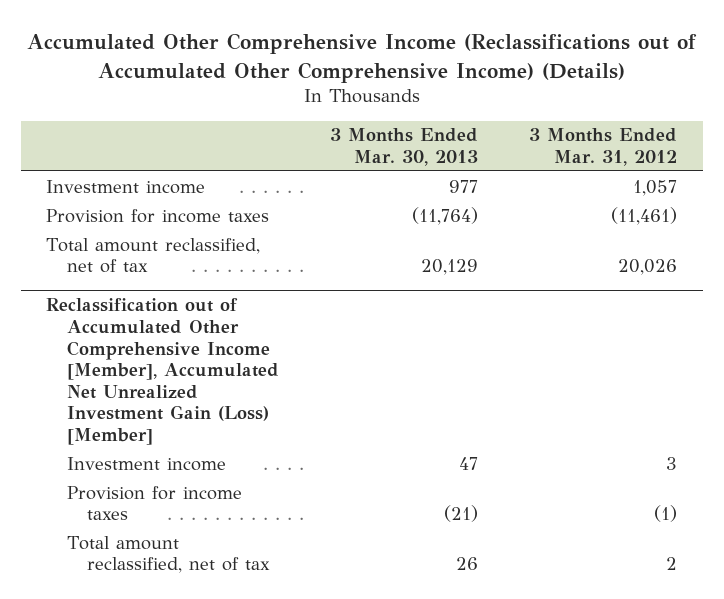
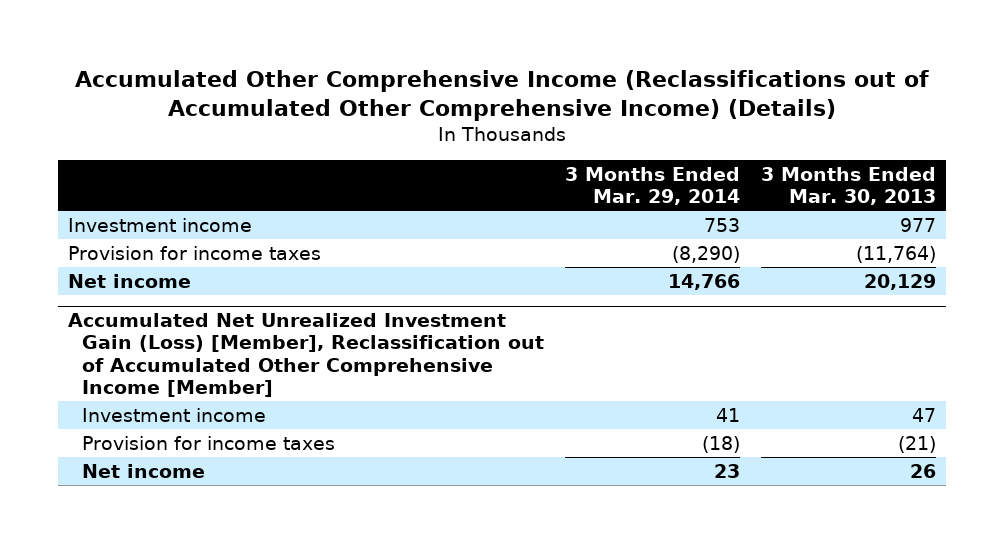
- | 3 Months Ended Mar. 30, 2013 | 3 Months Ended Mar. 31, 2012
+ | 3 Months Ended Mar. 29, 2014 | 3 Months Ended Mar. 30, 2013
- Total amount reclassified, net of tax | 20,129 | 20,026
- Reclassification out of Accumulated Other Comprehensive Income [Member], Accumulated Net Unrealized Investment Gain (Loss) [Member]
+ Net income | 14,766 | 20,129
+ Accumulated Net Unrealized Investment Gain (Loss) [Member], Reclassification out of Accumulated Other Comprehensive Income [Member]
- Total amount reclassified, net of tax | 26 | 2
+ Net income | 23 | 26

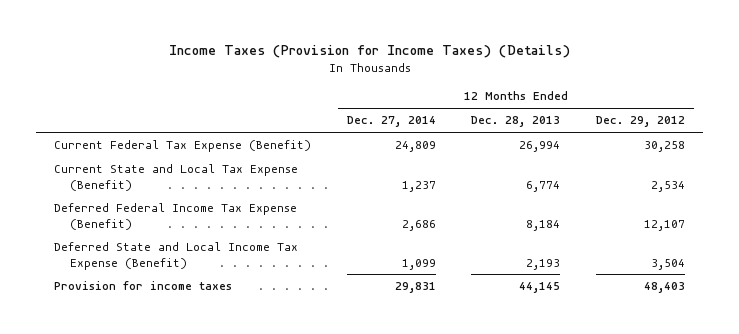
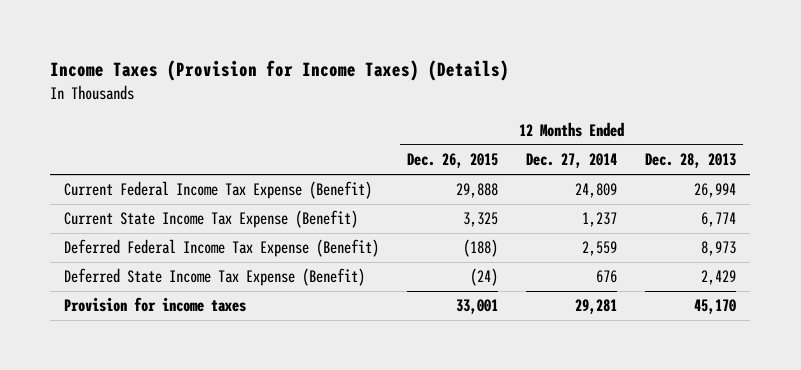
- | 12 Months Ended Dec. 27, 2014 | 12 Months Ended Dec. 28, 2013 | 12 Months Ended Dec. 29, 2012
+ | 12 Months Ended Dec. 26, 2015 | 12 Months Ended Dec. 27, 2014 | 12 Months Ended Dec. 28, 2013
- Current Federal Tax Expense (Benefit) | 24,809 | 26,994 | 30,258
- Current State and Local Tax Expense (Benefit) | 1,237 | 6,774 | 2,534
- Deferred Federal Income Tax Expense (Benefit) | 2,686 | 8,184 | 12,107
- Deferred State and Local Income Tax Expense (Benefit) | 1,099 | 2,193 | 3,504
- Provision for income taxes | 29,831 | 44,145 | 48,403
+ Current Federal Income Tax Expense (Benefit) | 29,888 | 24,809 | 26,994
+ Current State Income Tax Expense (Benefit) | 3,325 | 1,237 | 6,774
+ Deferred Federal Income Tax Expense (Benefit) | (188) | 2,559 | 8,973
+ Deferred State Income Tax Expense (Benefit) | (24) | 676 | 2,429
+ Provision for income taxes | 33,001 | 29,281 | 45,170

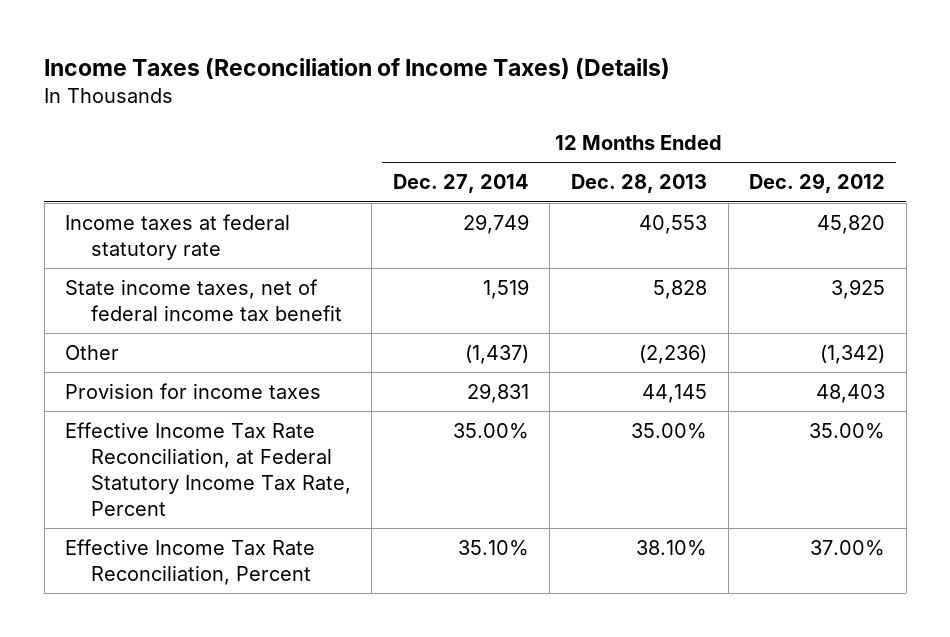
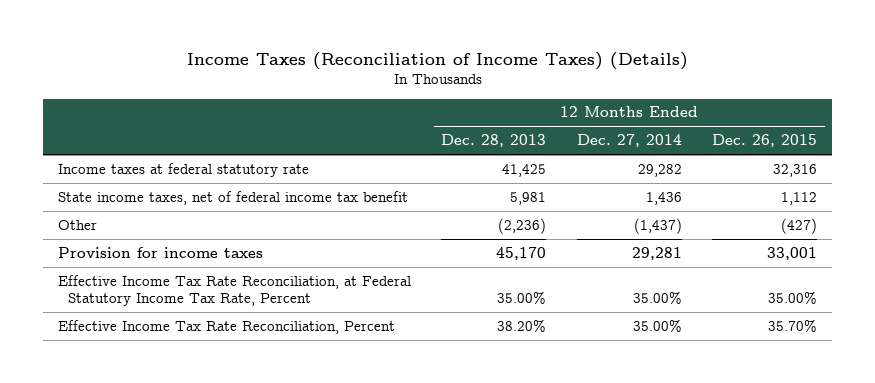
- | 12 Months Ended Dec. 27, 2014 | 12 Months Ended Dec. 28, 2013 | 12 Months Ended Dec. 29, 2012
+ | 12 Months Ended Dec. 28, 2013 | 12 Months Ended Dec. 27, 2014 | 12 Months Ended Dec. 26, 2015
- Income taxes at federal statutory rate | 29,749 | 40,553 | 45,820
- State income taxes, net of federal income tax benefit | 1,519 | 5,828 | 3,925
+ Income taxes at federal statutory rate | 41,425 | 29,282 | 32,316
+ State income taxes, net of federal income tax benefit | 5,981 | 1,436 | 1,112
- Provision for income taxes | 29,831 | 44,145 | 48,403
+ Provision for income taxes | 45,170 | 29,281 | 33,001
- Effective Income Tax Rate Reconciliation, Percent | 35.10% | 38.10% | 37.00%
+ Effective Income Tax Rate Reconciliation, Percent | 38.20% | 35.00% | 35.70%

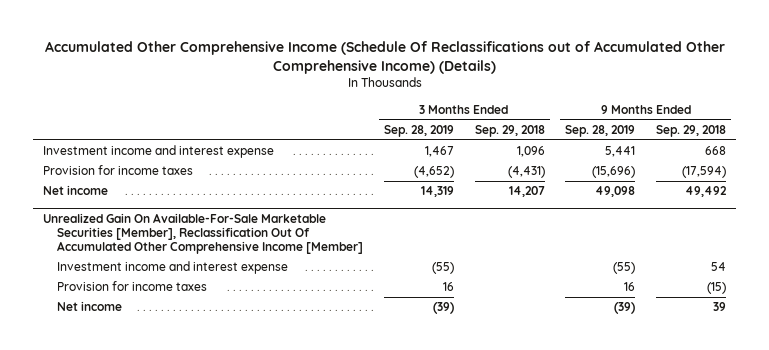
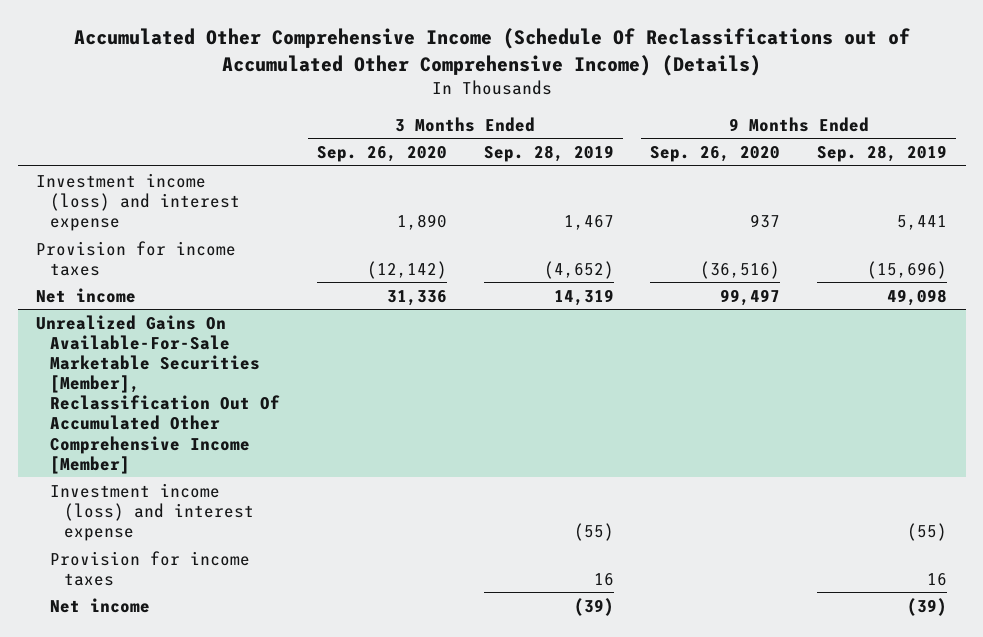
- | 3 Months Ended Sep. 28, 2019 | 3 Months Ended Sep. 29, 2018 | 9 Months Ended Sep. 28, 2019 | 9 Months Ended Sep. 29, 2018
+ | 3 Months Ended Sep. 26, 2020 | 3 Months Ended Sep. 28, 2019 | 9 Months Ended Sep. 26, 2020 | 9 Months Ended Sep. 28, 2019
- Investment income and interest expense | 1,467 | 1,096 | 5,441 | 668
+ Investment income (loss) and interest expense | 1,890 | 1,467 | 937 | 5,441
- Unrealized Gain On Available-For-Sale Marketable Securities [Member], Reclassification Out Of Accumulated Other Comprehensive Income [Member]
- Investment income and interest expense | (55) | | (55) | 54
+ Unrealized Gains On Available-For-Sale Marketable Securities [Member], Reclassification Out Of Accumulated Other Comprehensive Income [Member]
+ Investment income (loss) and interest expense | | (55) | | (55)

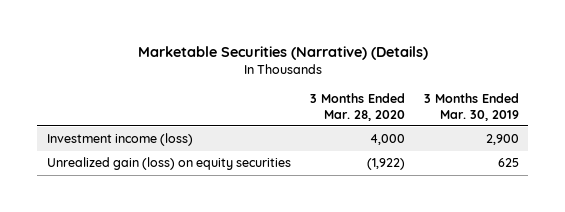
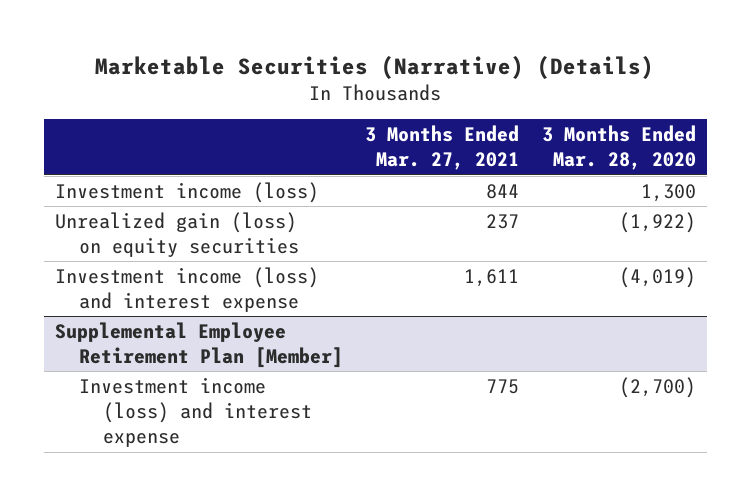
- | 3 Months Ended Mar. 28, 2020 | 3 Months Ended Mar. 30, 2019
+ | 3 Months Ended Mar. 27, 2021 | 3 Months Ended Mar. 28, 2020
- Investment income (loss) | 4,000 | 2,900
+ Investment income (loss) | 844 | 1,300
+ Investment income (loss) and interest expense | 1,611 | (4,019)
+ Supplemental Employee Retirement Plan [Member]
+ Investment income (loss) and interest expense | 775 | (2,700)

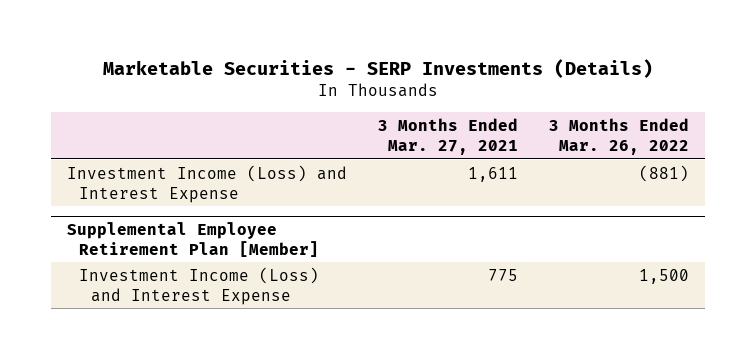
- Marketable Securities (Narrative) (Details)
+ Marketable Securities - SERP Investments (Details)
- | 3 Months Ended Mar. 27, 2021 | 3 Months Ended Mar. 28, 2020
+ | 3 Months Ended Mar. 27, 2021 | 3 Months Ended Mar. 26, 2022
- Investment income (loss) | 844 | 1,300
- Unrealized gain (loss) on equity securities | 237 | (1,922)
- Investment income (loss) and interest expense | 1,611 | (4,019)
+ Investment Income (Loss) and Interest Expense | 1,611 | (881)
@ Supplemental Employee Retirement Plan [Member]
- Investment income (loss) and interest expense | 775 | (2,700)
+ Investment Income (Loss) and Interest Expense | 775 | 1,500

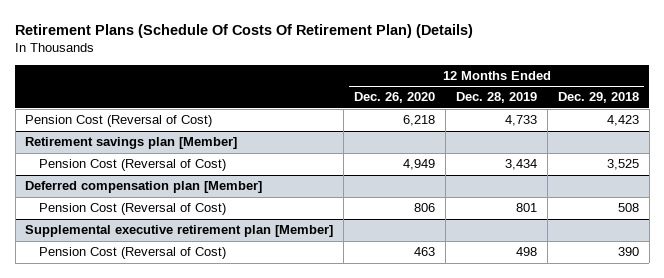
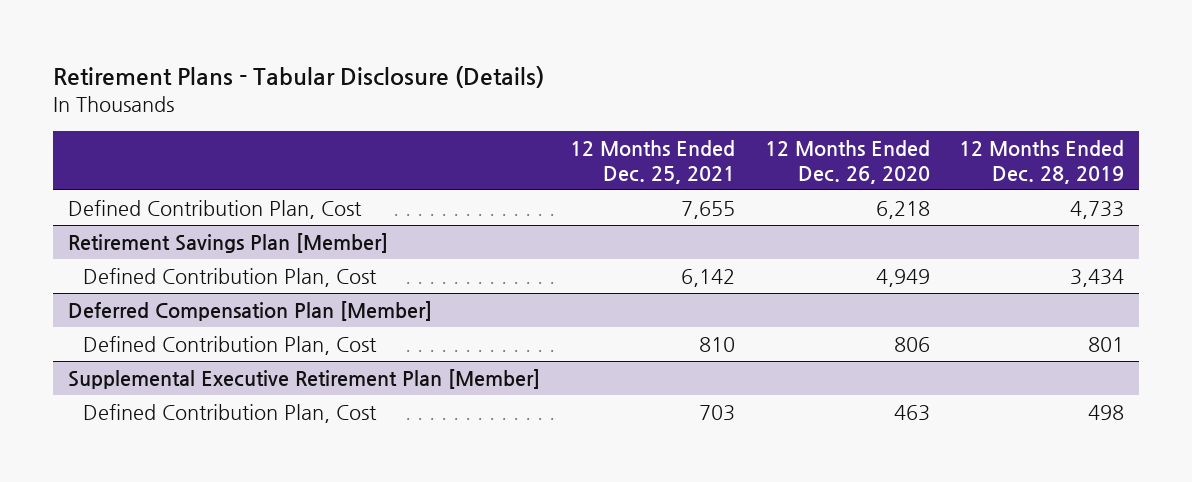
- Retirement Plans (Schedule Of Costs Of Retirement Plan) (Details)
+ Retirement Plans - Tabular Disclosure (Details)
- | 12 Months Ended Dec. 26, 2020 | 12 Months Ended Dec. 28, 2019 | 12 Months Ended Dec. 29, 2018
+ | 12 Months Ended Dec. 25, 2021 | 12 Months Ended Dec. 26, 2020 | 12 Months Ended Dec. 28, 2019
- Pension Cost (Reversal of Cost) | 6,218 | 4,733 | 4,423
- Retirement savings plan [Member]
- Pension Cost (Reversal of Cost) | 4,949 | 3,434 | 3,525
- Deferred compensation plan [Member]
- Pension Cost (Reversal of Cost) | 806 | 801 | 508
- Supplemental executive retirement plan [Member]
- Pension Cost (Reversal of Cost) | 463 | 498 | 390
+ Defined Contribution Plan, Cost | 7,655 | 6,218 | 4,733
+ Retirement Savings Plan [Member]
+ Defined Contribution Plan, Cost | 6,142 | 4,949 | 3,434
+ Deferred Compensation Plan [Member]
+ Defined Contribution Plan, Cost | 810 | 806 | 801
+ Supplemental Executive Retirement Plan [Member]
+ Defined Contribution Plan, Cost | 703 | 463 | 498

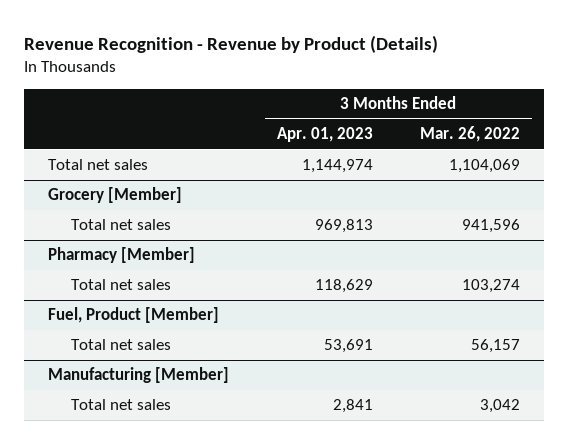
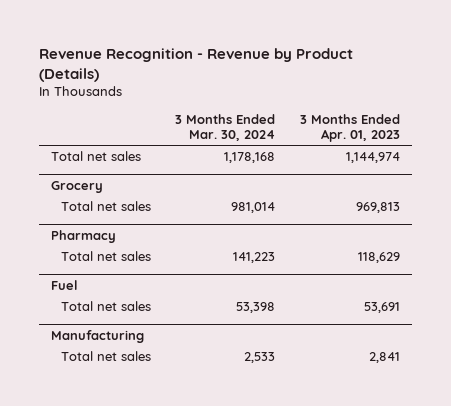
- | 3 Months Ended Apr. 01, 2023 | 3 Months Ended Mar. 26, 2022
+ | 3 Months Ended Mar. 30, 2024 | 3 Months Ended Apr. 01, 2023
- Grocery [Member]
+ Grocery
- Pharmacy [Member]
+ Pharmacy
- Fuel, Product [Member]
+ Fuel
- Manufacturing [Member]
+ Manufacturing

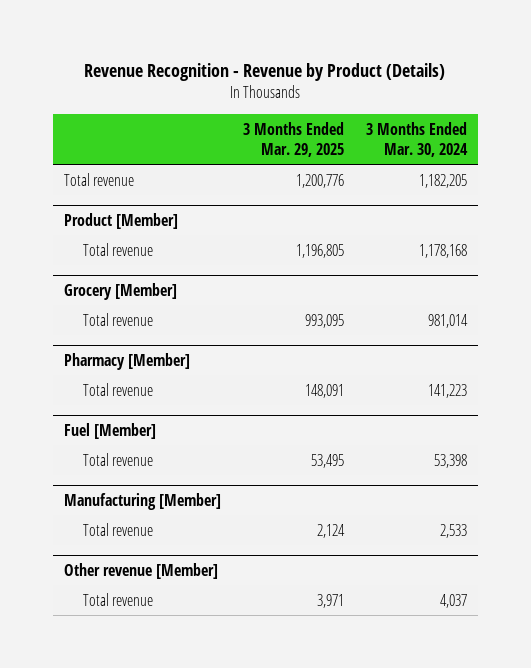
- | 3 Months Ended Mar. 30, 2024 | 3 Months Ended Apr. 01, 2023
+ | 3 Months Ended Mar. 29, 2025 | 3 Months Ended Mar. 30, 2024
- Total net sales | 1,178,168 | 1,144,974
- Grocery
- Total net sales | 981,014 | 969,813
- Pharmacy
- Total net sales | 141,223 | 118,629
- Fuel
- Total net sales | 53,398 | 53,691
- Manufacturing
- Total net sales | 2,533 | 2,841
+ Total revenue | 1,200,776 | 1,182,205
+ Product [Member]
+ Total revenue | 1,196,805 | 1,178,168
+ Grocery [Member]
+ Total revenue | 993,095 | 981,014
+ Pharmacy [Member]
+ Total revenue | 148,091 | 141,223
+ Fuel [Member]
+ Total revenue | 53,495 | 53,398
+ Manufacturing [Member]
+ Total revenue | 2,124 | 2,533
+ Other revenue [Member]
+ Total revenue | 3,971 | 4,037

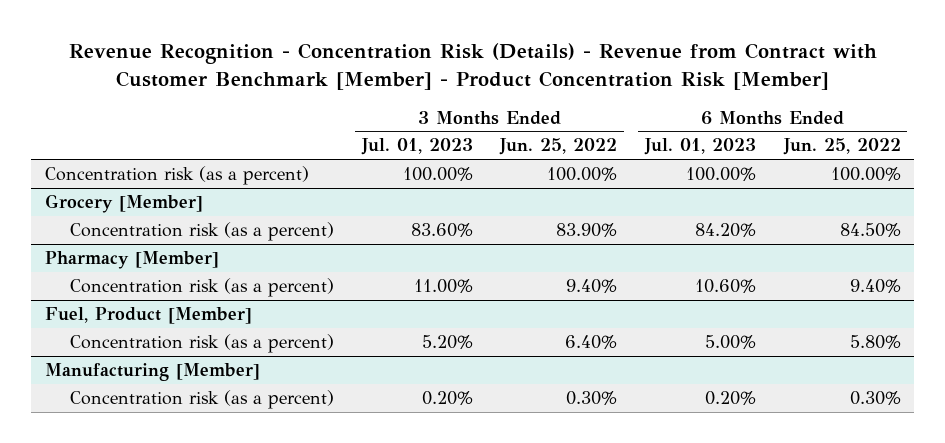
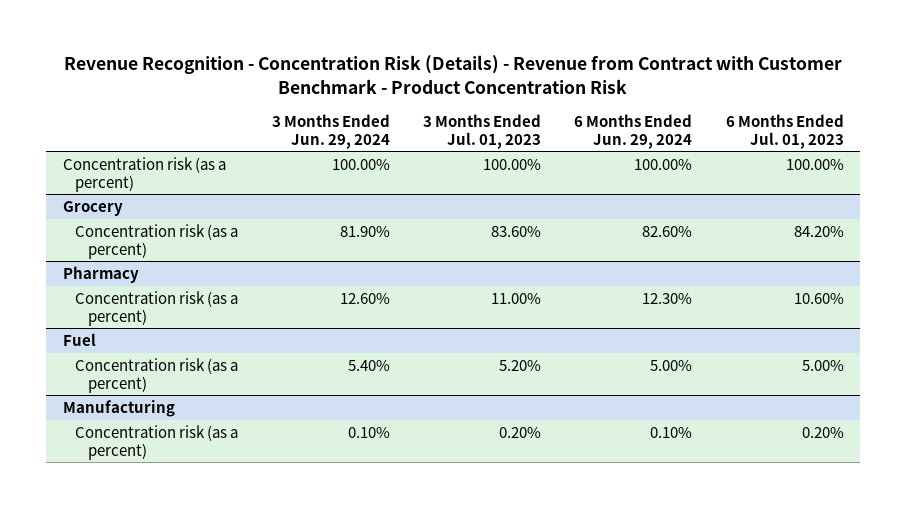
- Revenue Recognition - Concentration Risk (Details) - Revenue from Contract with Customer Benchmark [Member] - Product Concentration Risk [Member]
+ Revenue Recognition - Concentration Risk (Details) - Revenue from Contract with Customer Benchmark - Product Concentration Risk
- | 3 Months Ended Jul. 01, 2023 | 3 Months Ended Jun. 25, 2022 | 6 Months Ended Jul. 01, 2023 | 6 Months Ended Jun. 25, 2022
+ | 3 Months Ended Jun. 29, 2024 | 3 Months Ended Jul. 01, 2023 | 6 Months Ended Jun. 29, 2024 | 6 Months Ended Jul. 01, 2023
- Grocery [Member]
+ Grocery
- Pharmacy [Member]
+ Pharmacy
- Fuel, Product [Member]
+ Fuel
- Manufacturing [Member]
+ Manufacturing

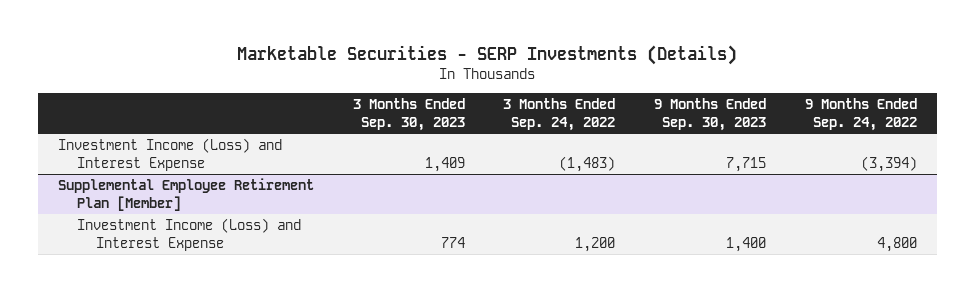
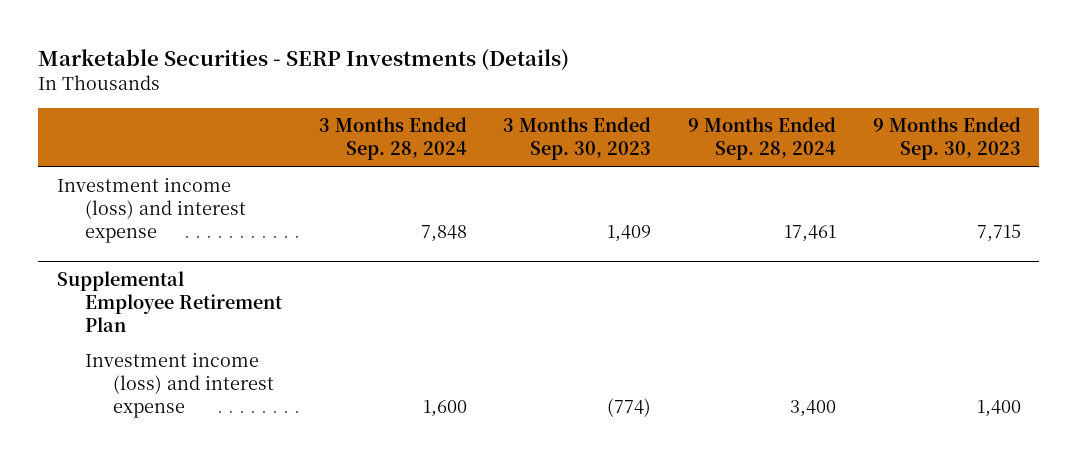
- | 3 Months Ended Sep. 30, 2023 | 3 Months Ended Sep. 24, 2022 | 9 Months Ended Sep. 30, 2023 | 9 Months Ended Sep. 24, 2022
+ | 3 Months Ended Sep. 28, 2024 | 3 Months Ended Sep. 30, 2023 | 9 Months Ended Sep. 28, 2024 | 9 Months Ended Sep. 30, 2023
- Investment Income (Loss) and Interest Expense | 1,409 | (1,483) | 7,715 | (3,394)
- Supplemental Employee Retirement Plan [Member]
- Investment Income (Loss) and Interest Expense | 774 | 1,200 | 1,400 | 4,800
+ Investment income (loss) and interest expense | 7,848 | 1,409 | 17,461 | 7,715
+ Supplemental Employee Retirement Plan
+ Investment income (loss) and interest expense | 1,600 | (774) | 3,400 | 1,400

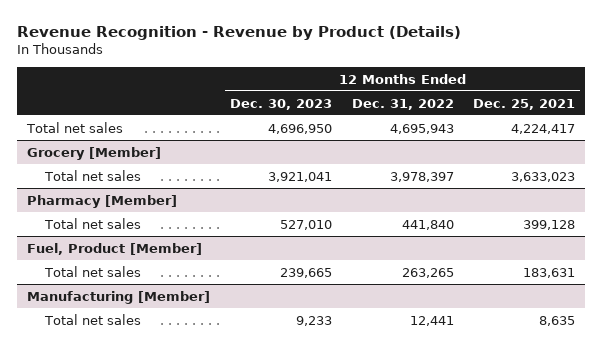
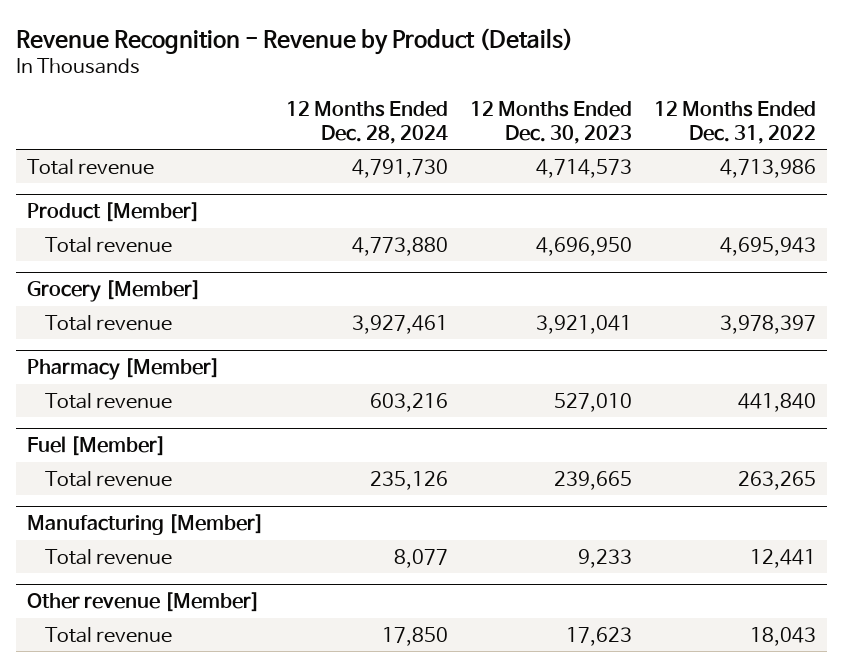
- | 12 Months Ended Dec. 30, 2023 | 12 Months Ended Dec. 31, 2022 | 12 Months Ended Dec. 25, 2021
+ | 12 Months Ended Dec. 28, 2024 | 12 Months Ended Dec. 30, 2023 | 12 Months Ended Dec. 31, 2022
- Total net sales | 4,696,950 | 4,695,943 | 4,224,417
+ Total revenue | 4,791,730 | 4,714,573 | 4,713,986
+ Product [Member]
+ Total revenue | 4,773,880 | 4,696,950 | 4,695,943
@ Grocery [Member]
- Total net sales | 3,921,041 | 3,978,397 | 3,633,023
+ Total revenue | 3,927,461 | 3,921,041 | 3,978,397
@ Pharmacy [Member]
- Total net sales | 527,010 | 441,840 | 399,128
- Fuel, Product [Member]
- Total net sales | 239,665 | 263,265 | 183,631
@ Pharmacy [Member]
+ Total revenue | 603,216 | 527,010 | 441,840
+ Fuel [Member]
+ Total revenue | 235,126 | 239,665 | 263,265
@ Manufacturing [Member]
- Total net sales | 9,233 | 12,441 | 8,635
+ Total revenue | 8,077 | 9,233 | 12,441
+ Other revenue [Member]
+ Total revenue | 17,850 | 17,623 | 18,043

